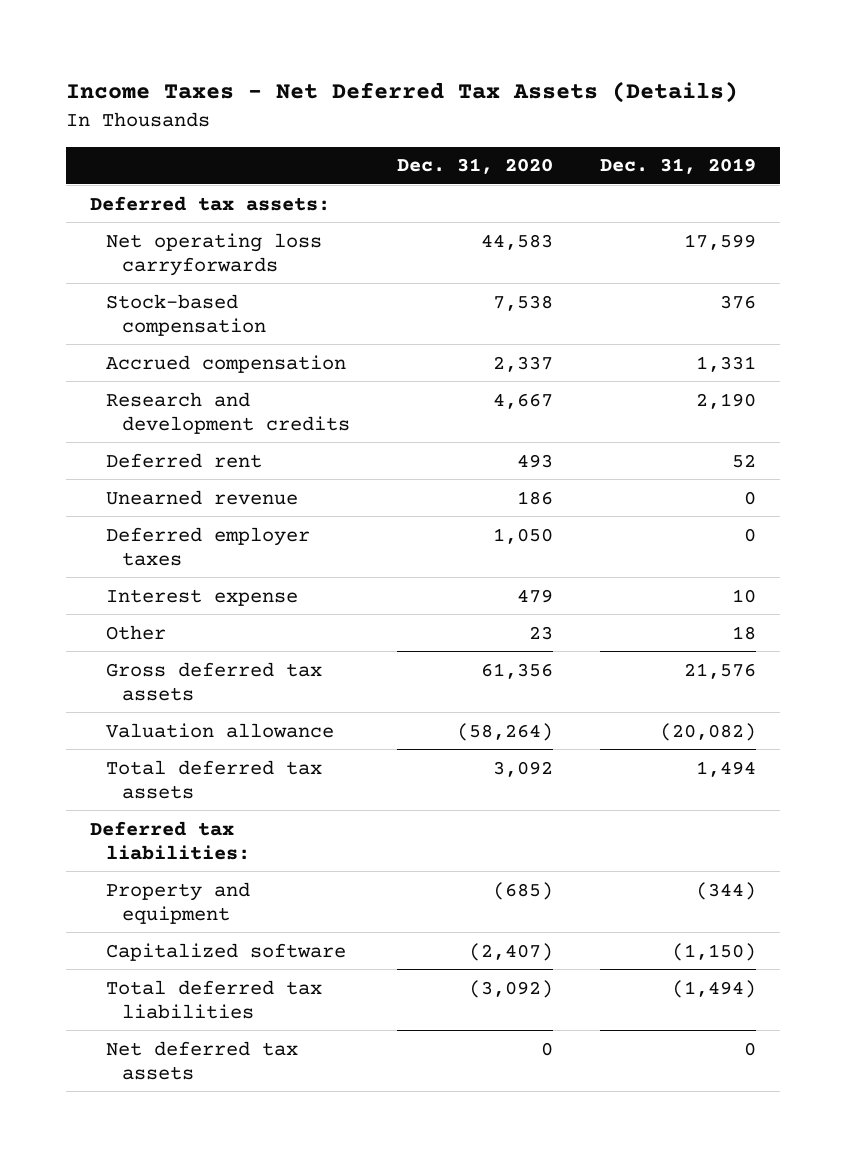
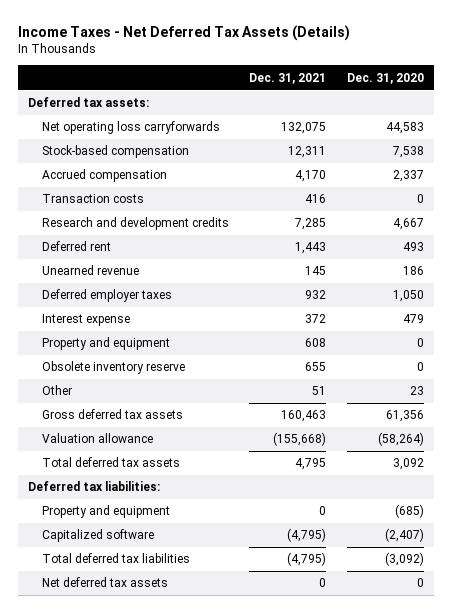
- | Dec. 31, 2020 | Dec. 31, 2019
+ | Dec. 31, 2021 | Dec. 31, 2020
+ Transaction costs | 416 | 0
+ Property and equipment | 608 | 0
+ Obsolete inventory reserve | 655 | 0

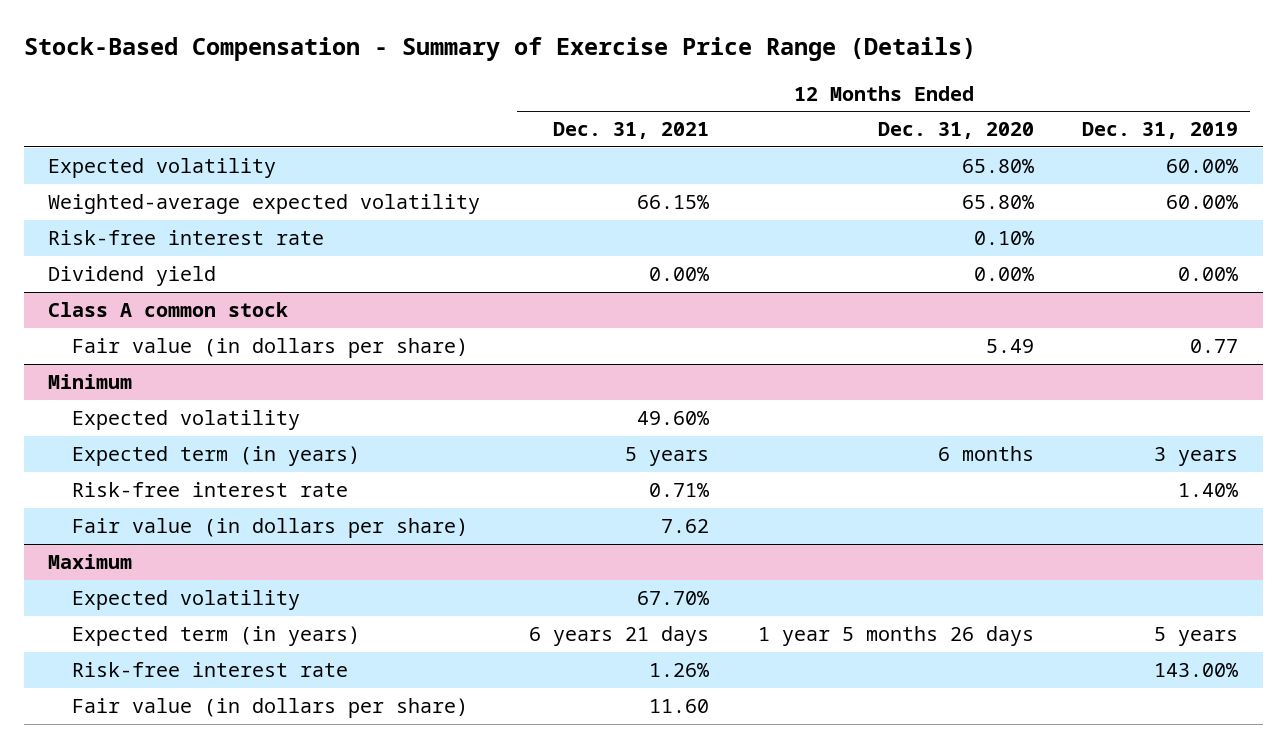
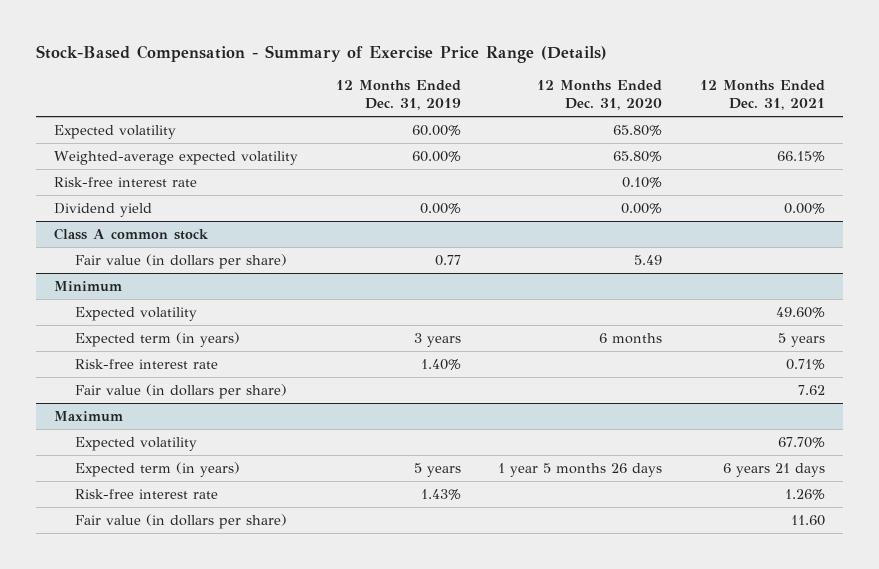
- | 12 Months Ended Dec. 31, 2021 | 12 Months Ended Dec. 31, 2020 | 12 Months Ended Dec. 31, 2019
+ | 12 Months Ended Dec. 31, 2019 | 12 Months Ended Dec. 31, 2020 | 12 Months Ended Dec. 31, 2021
@ Maximum
- Risk-free interest rate | 1.26% | | 143.00%
+ Risk-free interest rate | 1.43% | | 1.26%

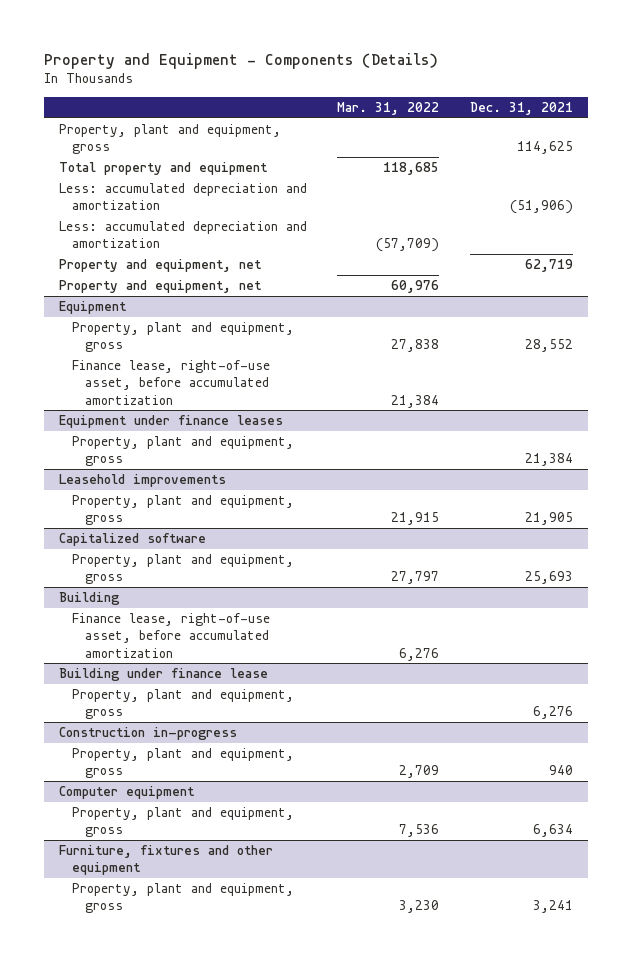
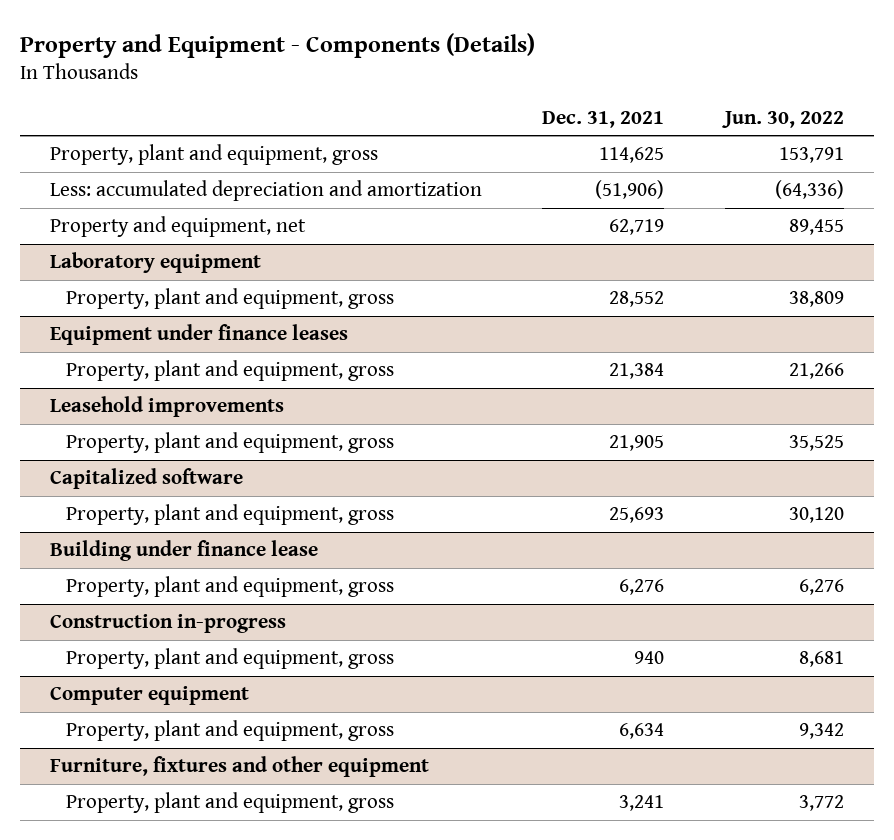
- | Mar. 31, 2022 | Dec. 31, 2021
+ | Dec. 31, 2021 | Jun. 30, 2022
- Total property and equipment | 118,685 |
- Less: accumulated depreciation and amortization | (57,709) |
- Property and equipment, net | 60,976 |
- Equipment
+ Laboratory equipment
- Finance lease, right-of-use asset, before accumulated amortization | 21,384 |
- Building
- Finance lease, right-of-use asset, before accumulated amortization | 6,276 |

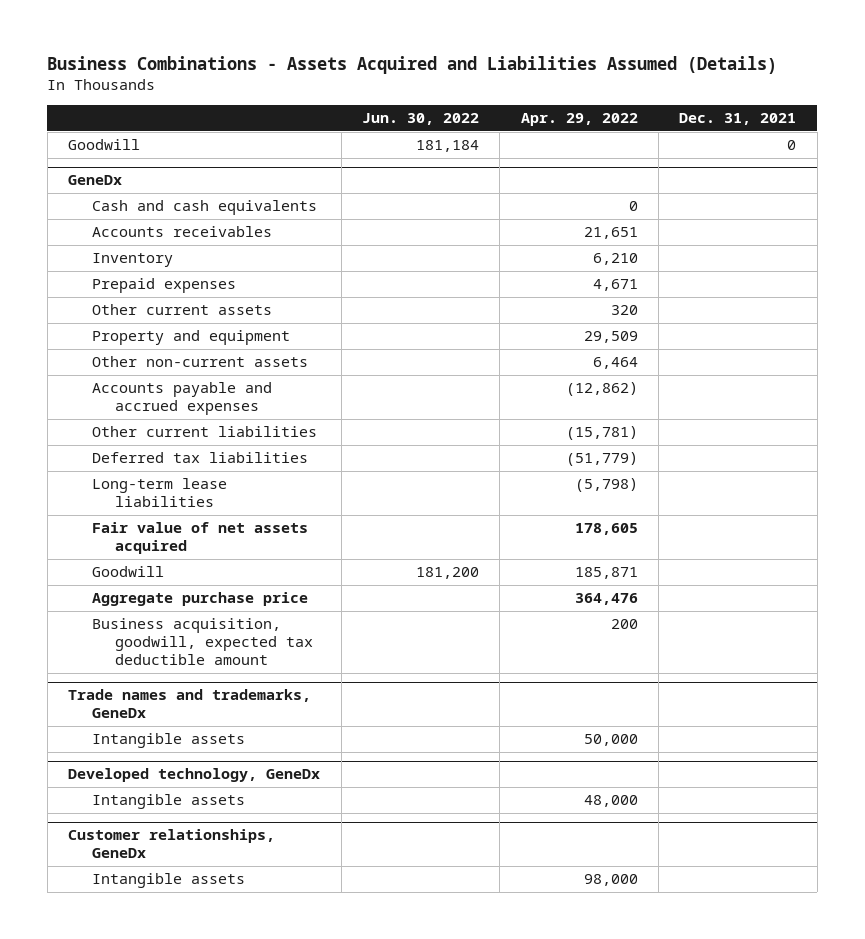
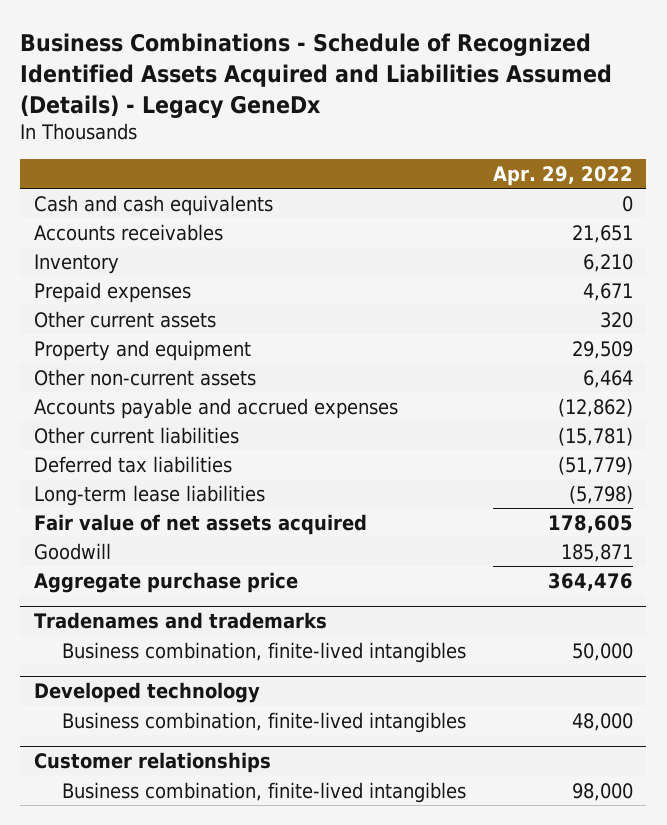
- Business Combinations - Assets Acquired and Liabilities Assumed (Details)
+ Business Combinations - Schedule of Recognized Identified Assets Acquired and Liabilities Assumed (Details) - Legacy GeneDx
- | Jun. 30, 2022 | Apr. 29, 2022 | Dec. 31, 2021
+ | Apr. 29, 2022
- Goodwill | 181,184 | | 0
- GeneDx
- Business acquisition, goodwill, expected tax deductible amount | | 200 |
- Trade names and trademarks, GeneDx
- Intangible assets | | 50,000 |
- Developed technology, GeneDx
- Intangible assets | | 48,000 |
- Customer relationships, GeneDx
- Intangible assets | | 98,000 |
+ Tradenames and trademarks
+ Business combination, finite-lived intangibles | 50,000
+ Developed technology
+ Business combination, finite-lived intangibles | 48,000
+ Customer relationships
+ Business combination, finite-lived intangibles | 98,000

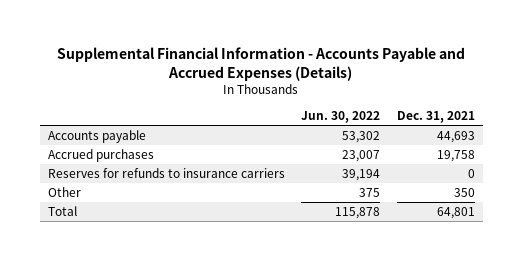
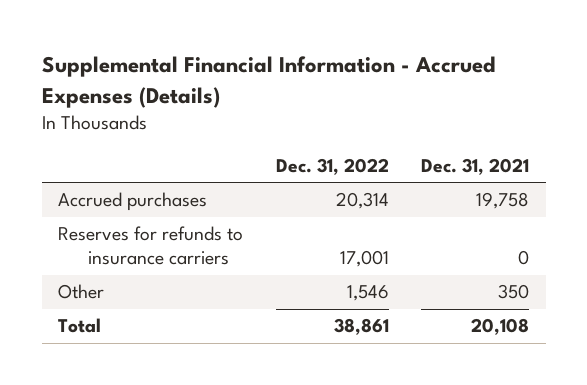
- Supplemental Financial Information - Accounts Payable and Accrued Expenses (Details)
+ Supplemental Financial Information - Accrued Expenses (Details)
- | Jun. 30, 2022 | Dec. 31, 2021
+ | Dec. 31, 2022 | Dec. 31, 2021
- Accounts payable | 53,302 | 44,693
- Total | 115,878 | 64,801
+ Total | 38,861 | 20,108

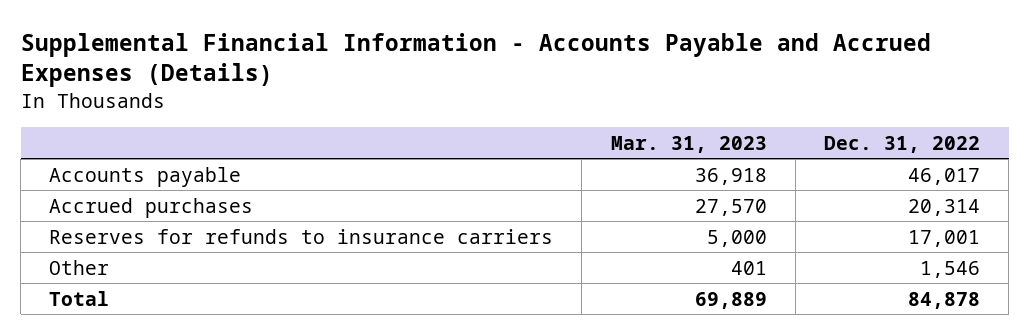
- Supplemental Financial Information - Accrued Expenses (Details)
+ Supplemental Financial Information - Accounts Payable and Accrued Expenses (Details)
- | Dec. 31, 2022 | Dec. 31, 2021
+ | Mar. 31, 2023 | Dec. 31, 2022
+ Accounts payable | 36,918 | 46,017
- Total | 38,861 | 20,108
+ Total | 69,889 | 84,878

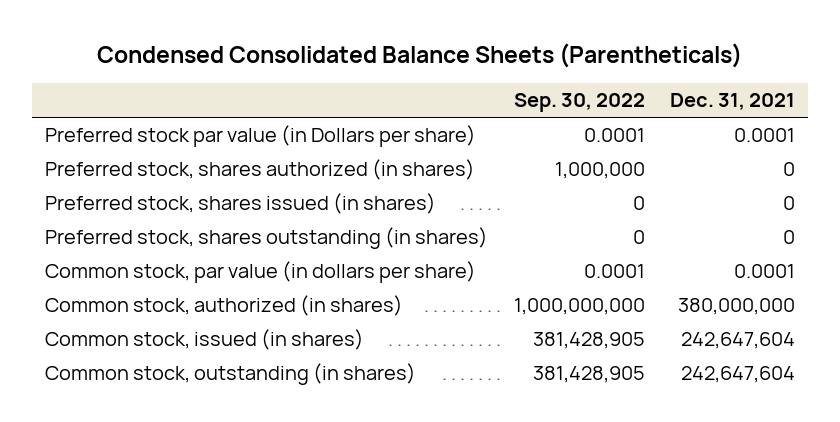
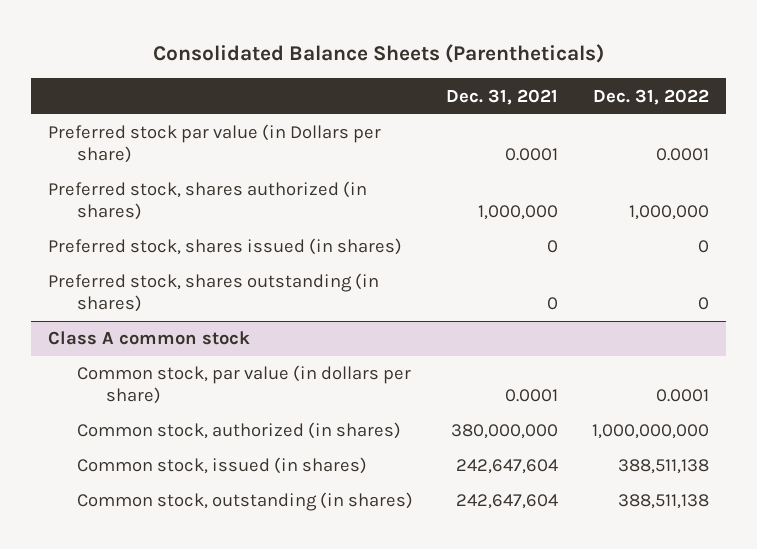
- Condensed Consolidated Balance Sheets (Parentheticals)
+ Consolidated Balance Sheets (Parentheticals)
- | Sep. 30, 2022 | Dec. 31, 2021
+ | Dec. 31, 2021 | Dec. 31, 2022
- Preferred stock, shares authorized (in shares) | 1,000,000 | 0
+ Preferred stock, shares authorized (in shares) | 1,000,000 | 1,000,000
+ Class A common stock

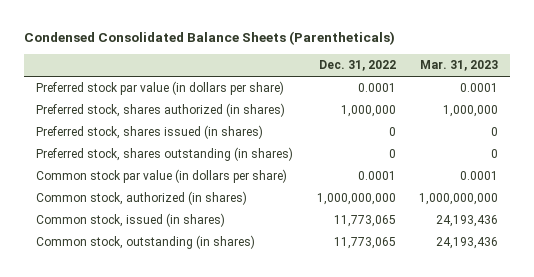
- Consolidated Balance Sheets (Parentheticals)
+ Condensed Consolidated Balance Sheets (Parentheticals)
- | Dec. 31, 2021 | Dec. 31, 2022
+ | Dec. 31, 2022 | Mar. 31, 2023
- Preferred stock par value (in Dollars per share) | 0.0001 | 0.0001
+ Preferred stock par value (in dollars per share) | 0.0001 | 0.0001
- Class A common stock
- Common stock, par value (in dollars per share) | 0.0001 | 0.0001
+ Common stock par value (in dollars per share) | 0.0001 | 0.0001
- Common stock, issued (in shares) | 242,647,604 | 388,511,138
- Common stock, outstanding (in shares) | 242,647,604 | 388,511,138
+ Common stock, issued (in shares) | 11,773,065 | 24,193,436
+ Common stock, outstanding (in shares) | 11,773,065 | 24,193,436

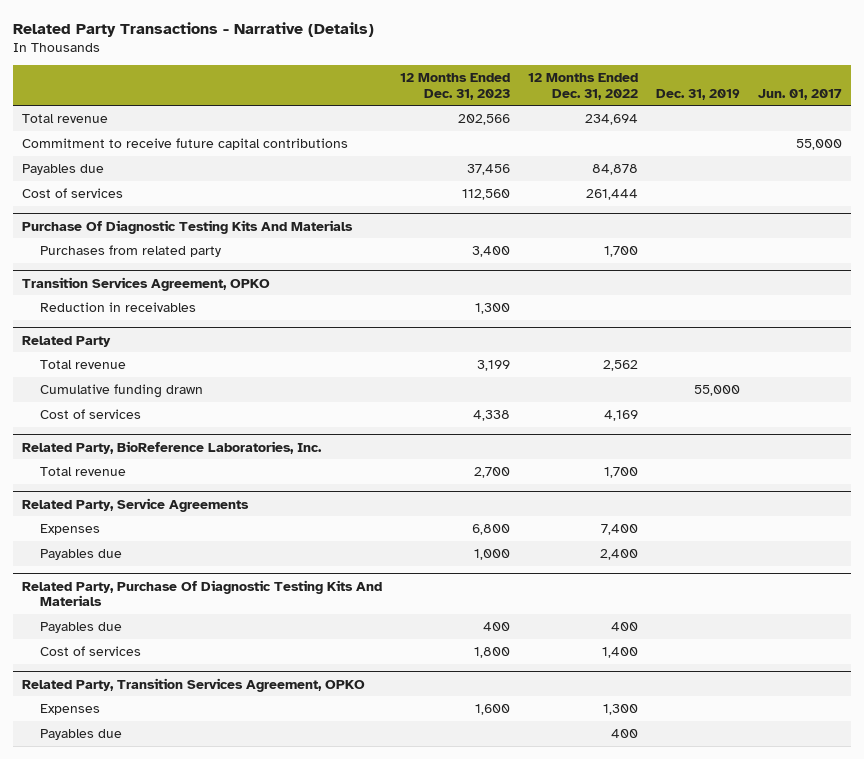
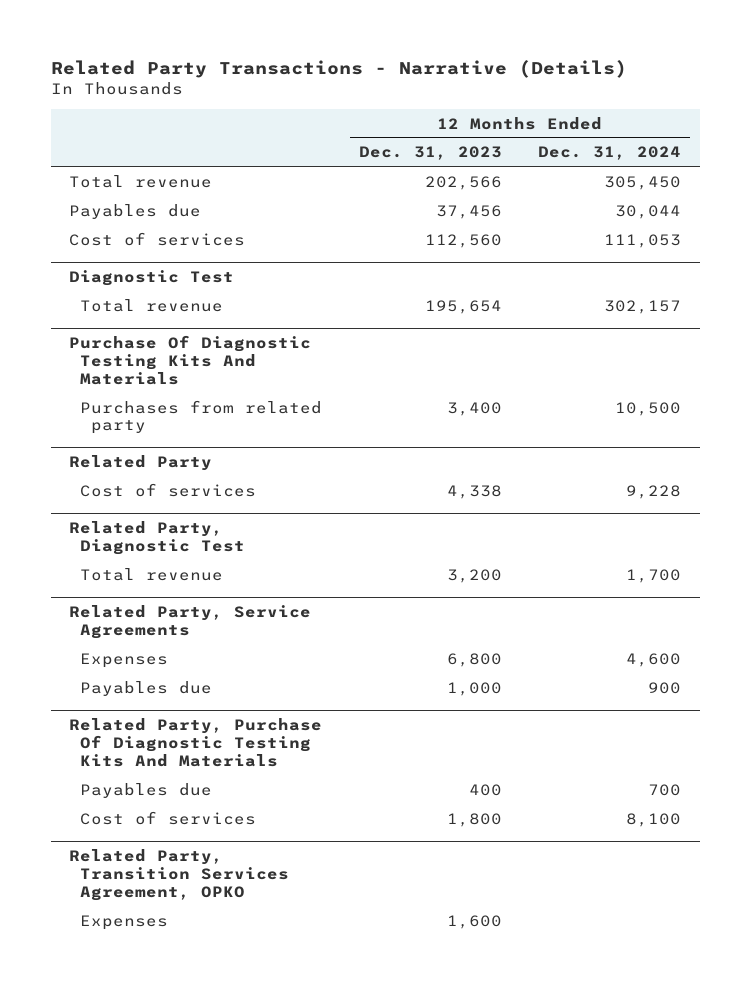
- | 12 Months Ended Dec. 31, 2023 | 12 Months Ended Dec. 31, 2022 | Dec. 31, 2019 | Jun. 01, 2017
+ | 12 Months Ended Dec. 31, 2023 | 12 Months Ended Dec. 31, 2024
- Commitment to receive future capital contributions | | | | 55,000
+ Diagnostic Test
+ Total revenue | 195,654 | 302,157
- Transition Services Agreement, OPKO
- Reduction in receivables | 1,300 | | |
@ Related Party
- Total revenue | 3,199 | 2,562 | |
- Cumulative funding drawn | | | 55,000 |
- Related Party, BioReference Laboratories, Inc.
- Total revenue | 2,700 | 1,700 | |
+ Related Party, Diagnostic Test
+ Total revenue | 3,200 | 1,700
@ Related Party, Transition Services Agreement, OPKO
- Payables due | | 400 | |

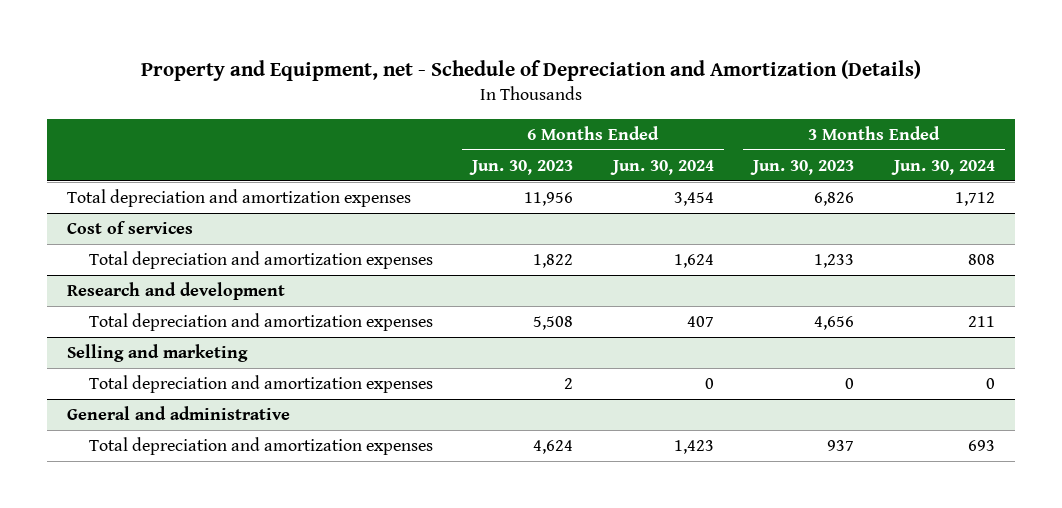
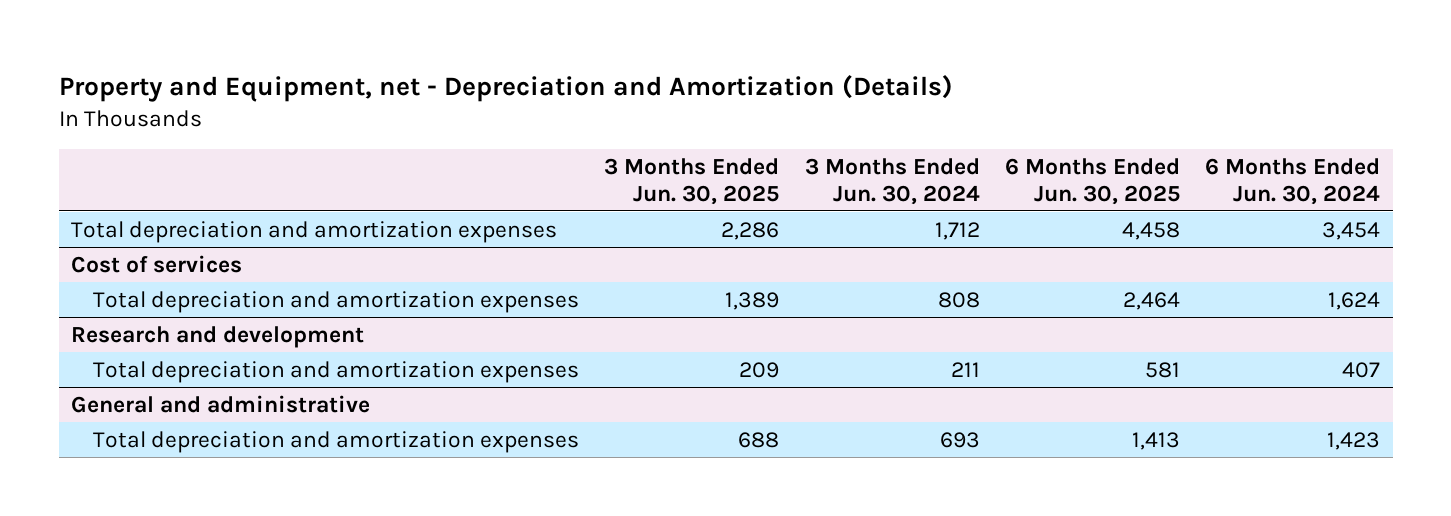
- Property and Equipment, net - Schedule of Depreciation and Amortization (Details)
+ Property and Equipment, net - Depreciation and Amortization (Details)
- | 6 Months Ended Jun. 30, 2023 | 6 Months Ended Jun. 30, 2024 | 3 Months Ended Jun. 30, 2023 | 3 Months Ended Jun. 30, 2024
+ | 3 Months Ended Jun. 30, 2025 | 3 Months Ended Jun. 30, 2024 | 6 Months Ended Jun. 30, 2025 | 6 Months Ended Jun. 30, 2024
- Selling and marketing
- Total depreciation and amortization expenses | 2 | 0 | 0 | 0

